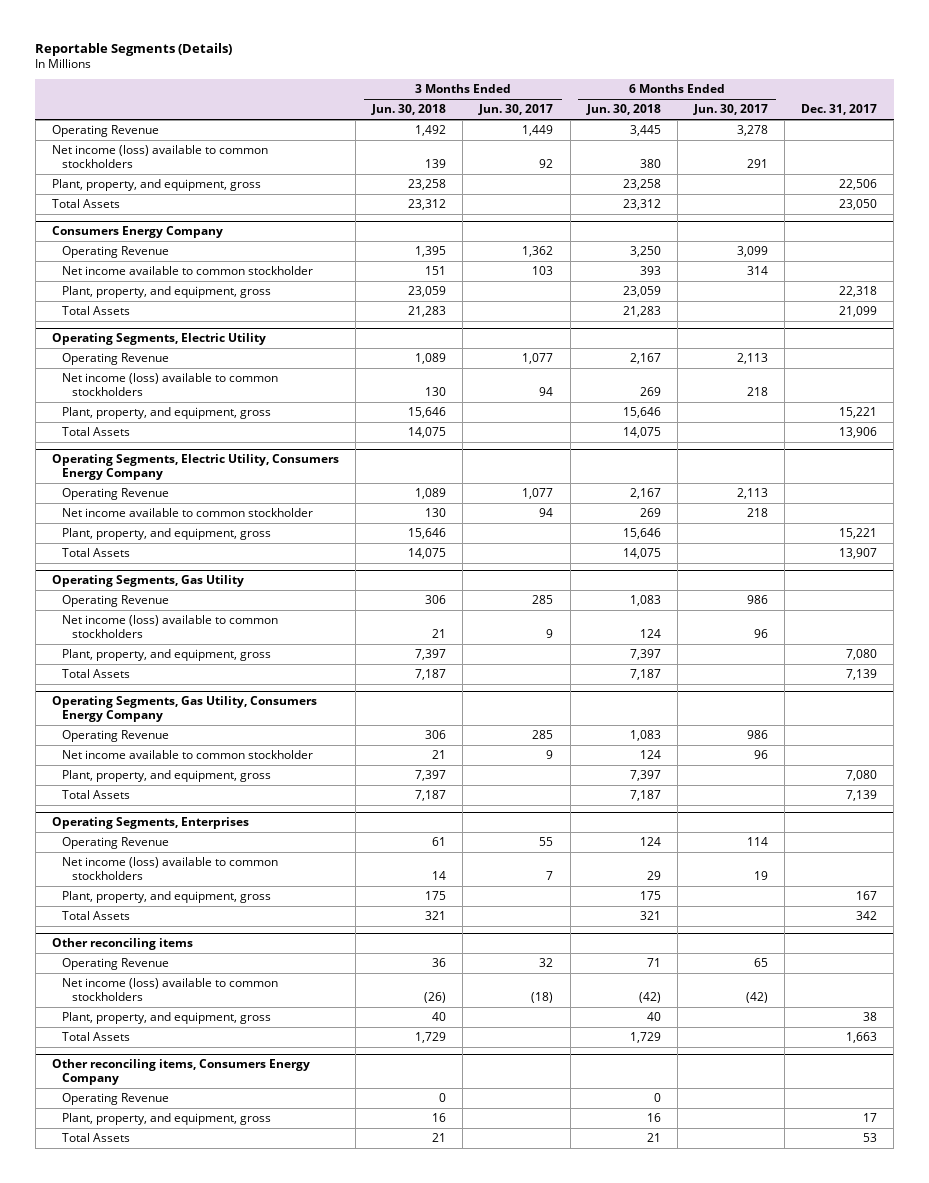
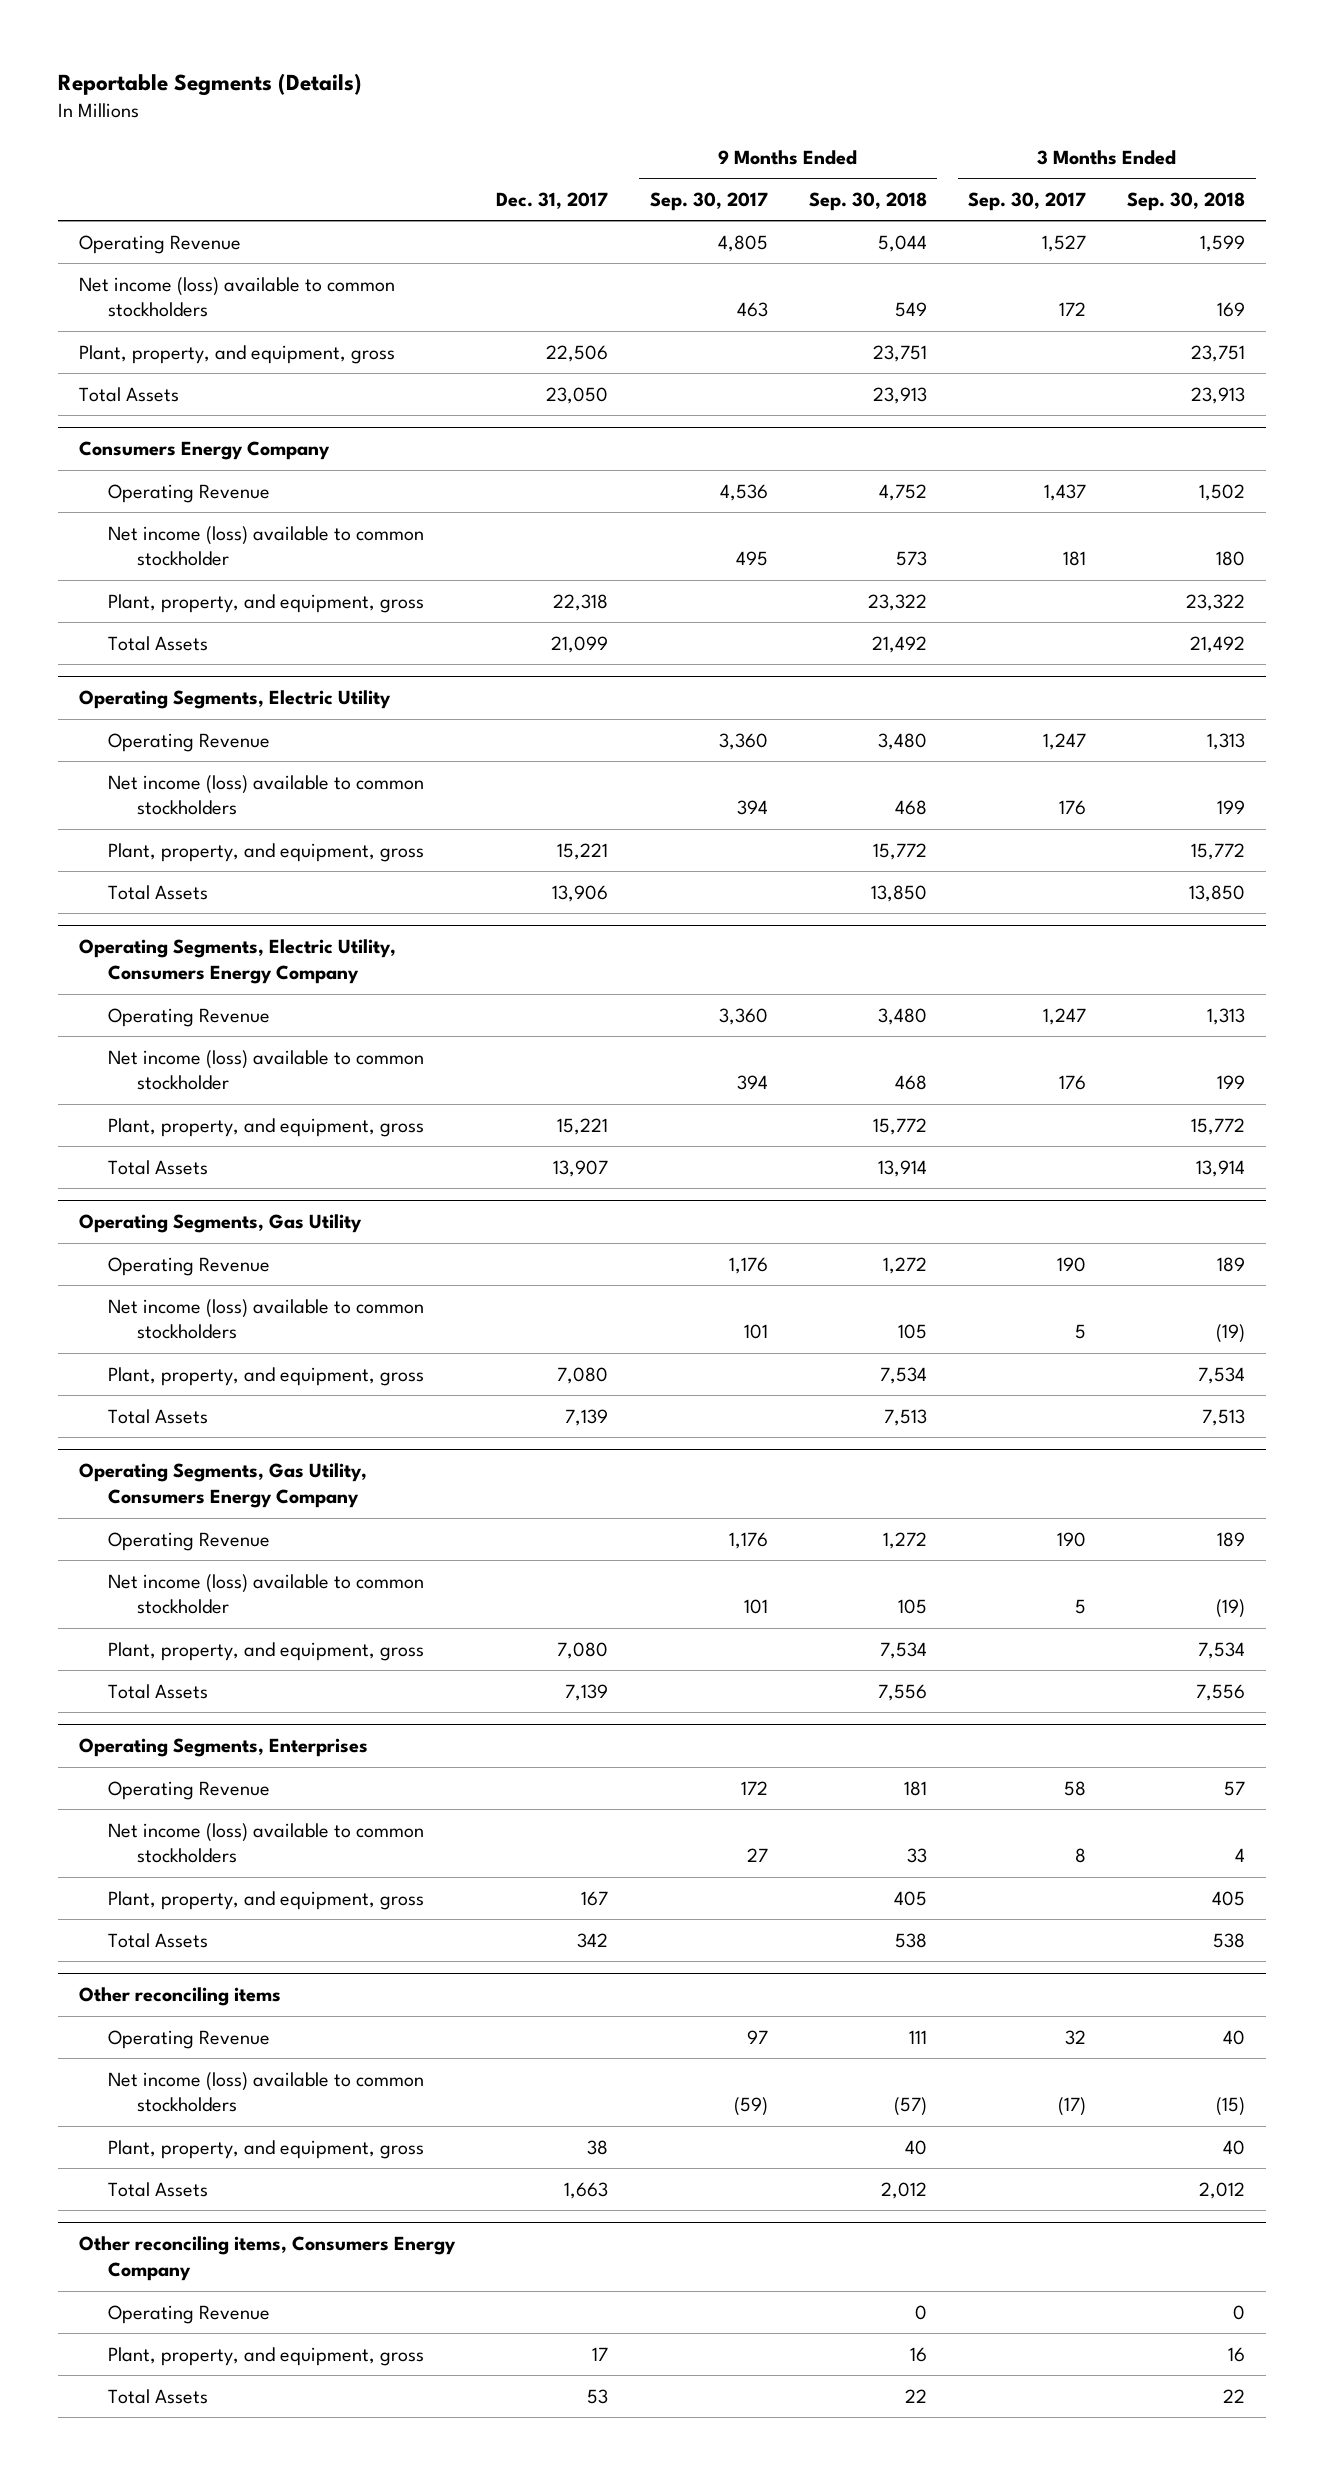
- | 3 Months Ended Jun. 30, 2018 | 3 Months Ended Jun. 30, 2017 | 6 Months Ended Jun. 30, 2018 | 6 Months Ended Jun. 30, 2017 | Dec. 31, 2017
+ | Dec. 31, 2017 | 9 Months Ended Sep. 30, 2017 | 9 Months Ended Sep. 30, 2018 | 3 Months Ended Sep. 30, 2017 | 3 Months Ended Sep. 30, 2018
@ Consumers Energy Company
- Net income available to common stockholder | 151 | 103 | 393 | 314 |
+ Net income (loss) available to common stockholder | | 495 | 573 | 181 | 180
@ Operating Segments, Electric Utility, Consumers Energy Company
- Net income available to common stockholder | 130 | 94 | 269 | 218 |
+ Net income (loss) available to common stockholder | | 394 | 468 | 176 | 199
@ Operating Segments, Gas Utility, Consumers Energy Company
- Net income available to common stockholder | 21 | 9 | 124 | 96 |
+ Net income (loss) available to common stockholder | | 101 | 105 | 5 | (19)

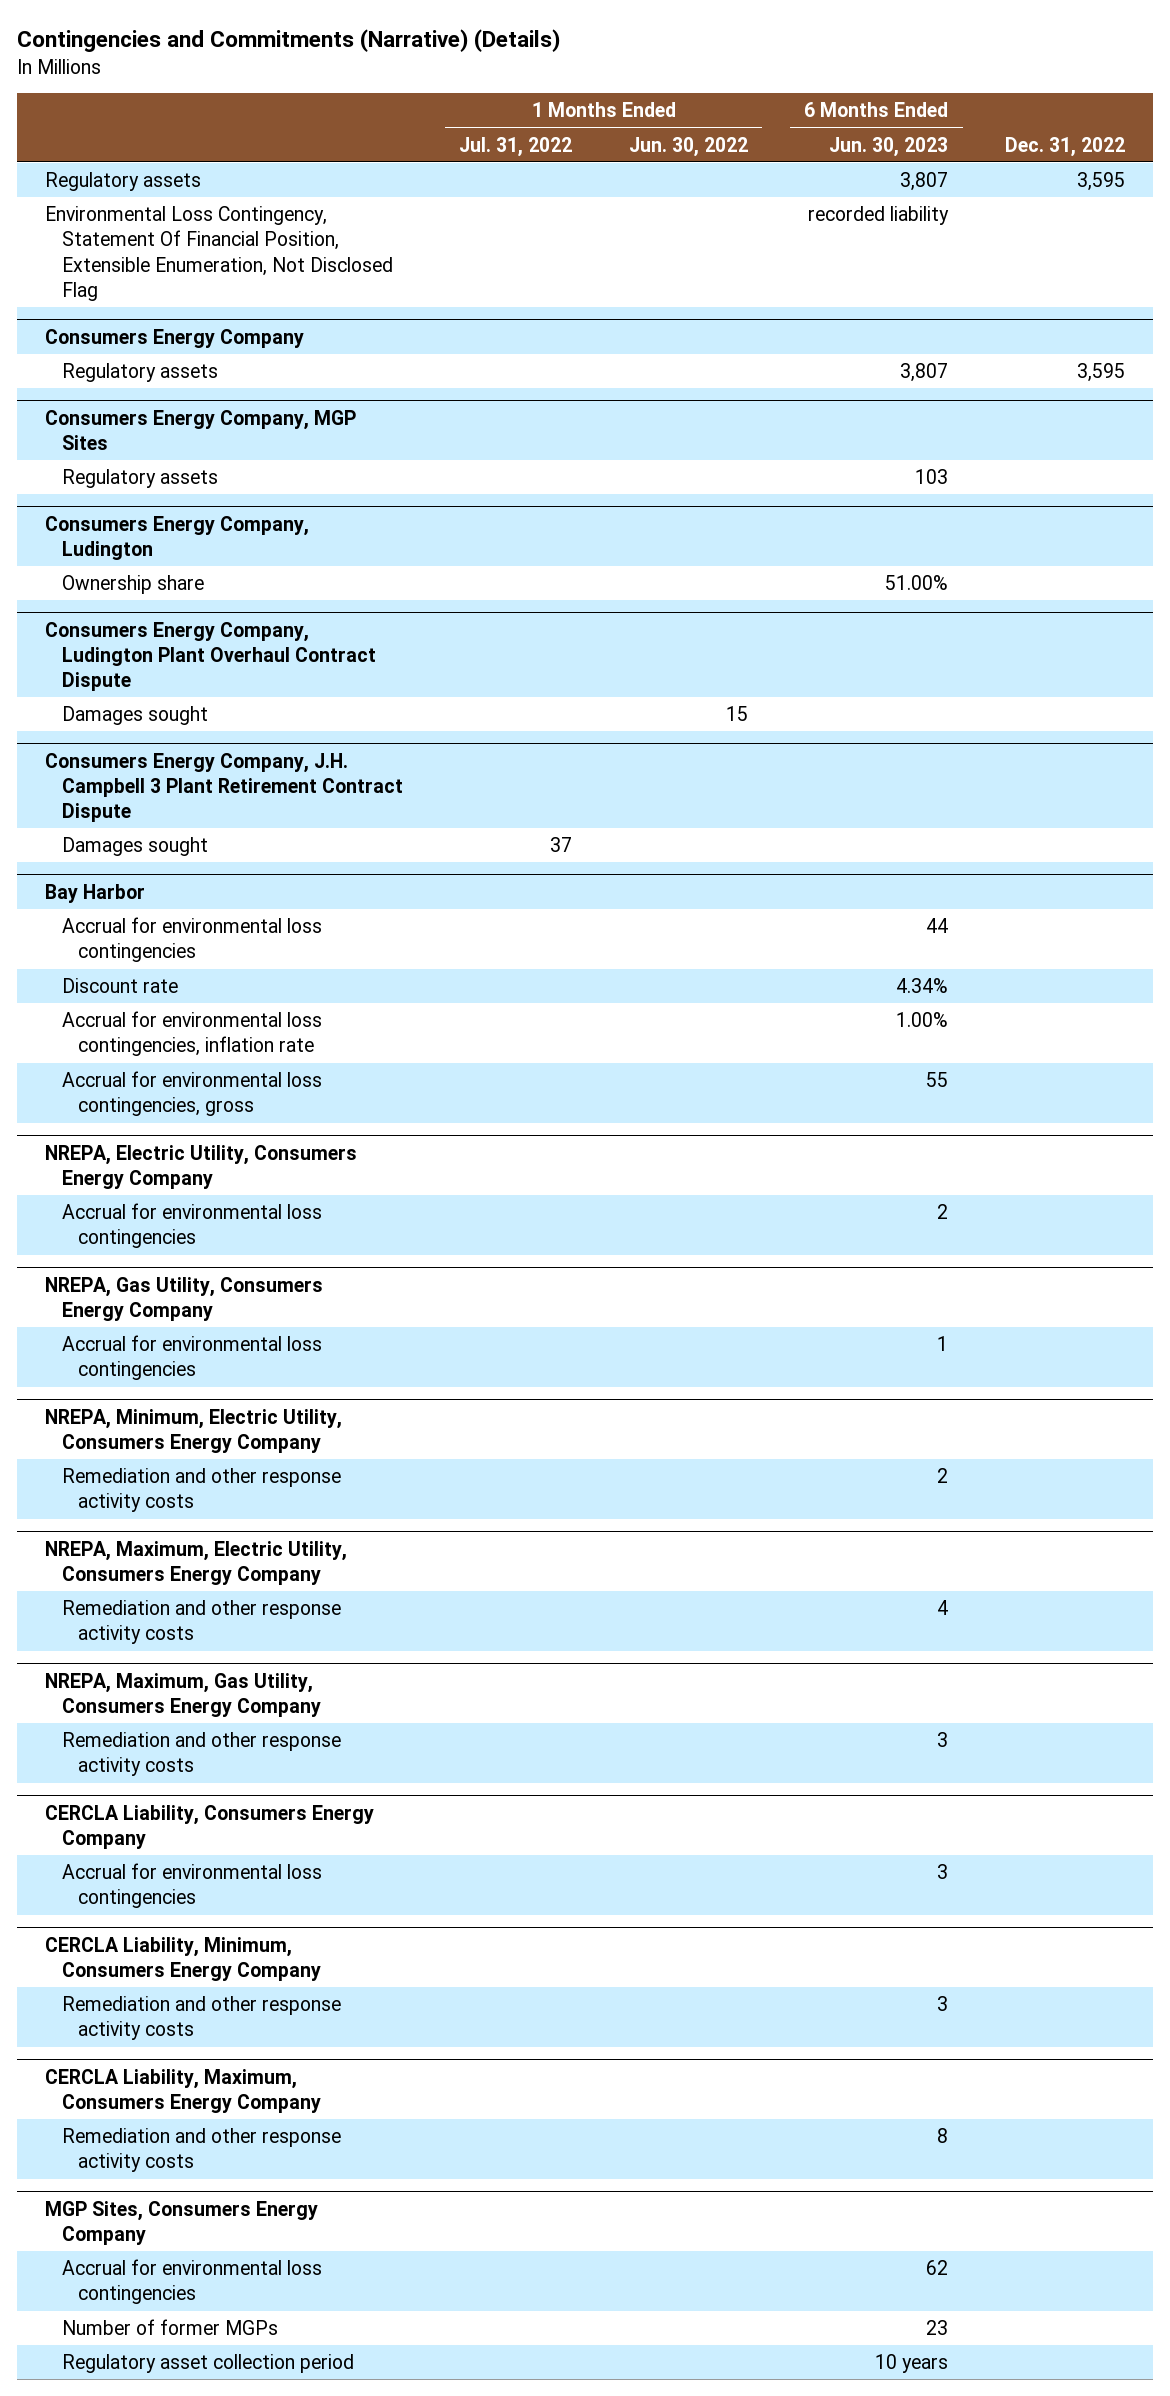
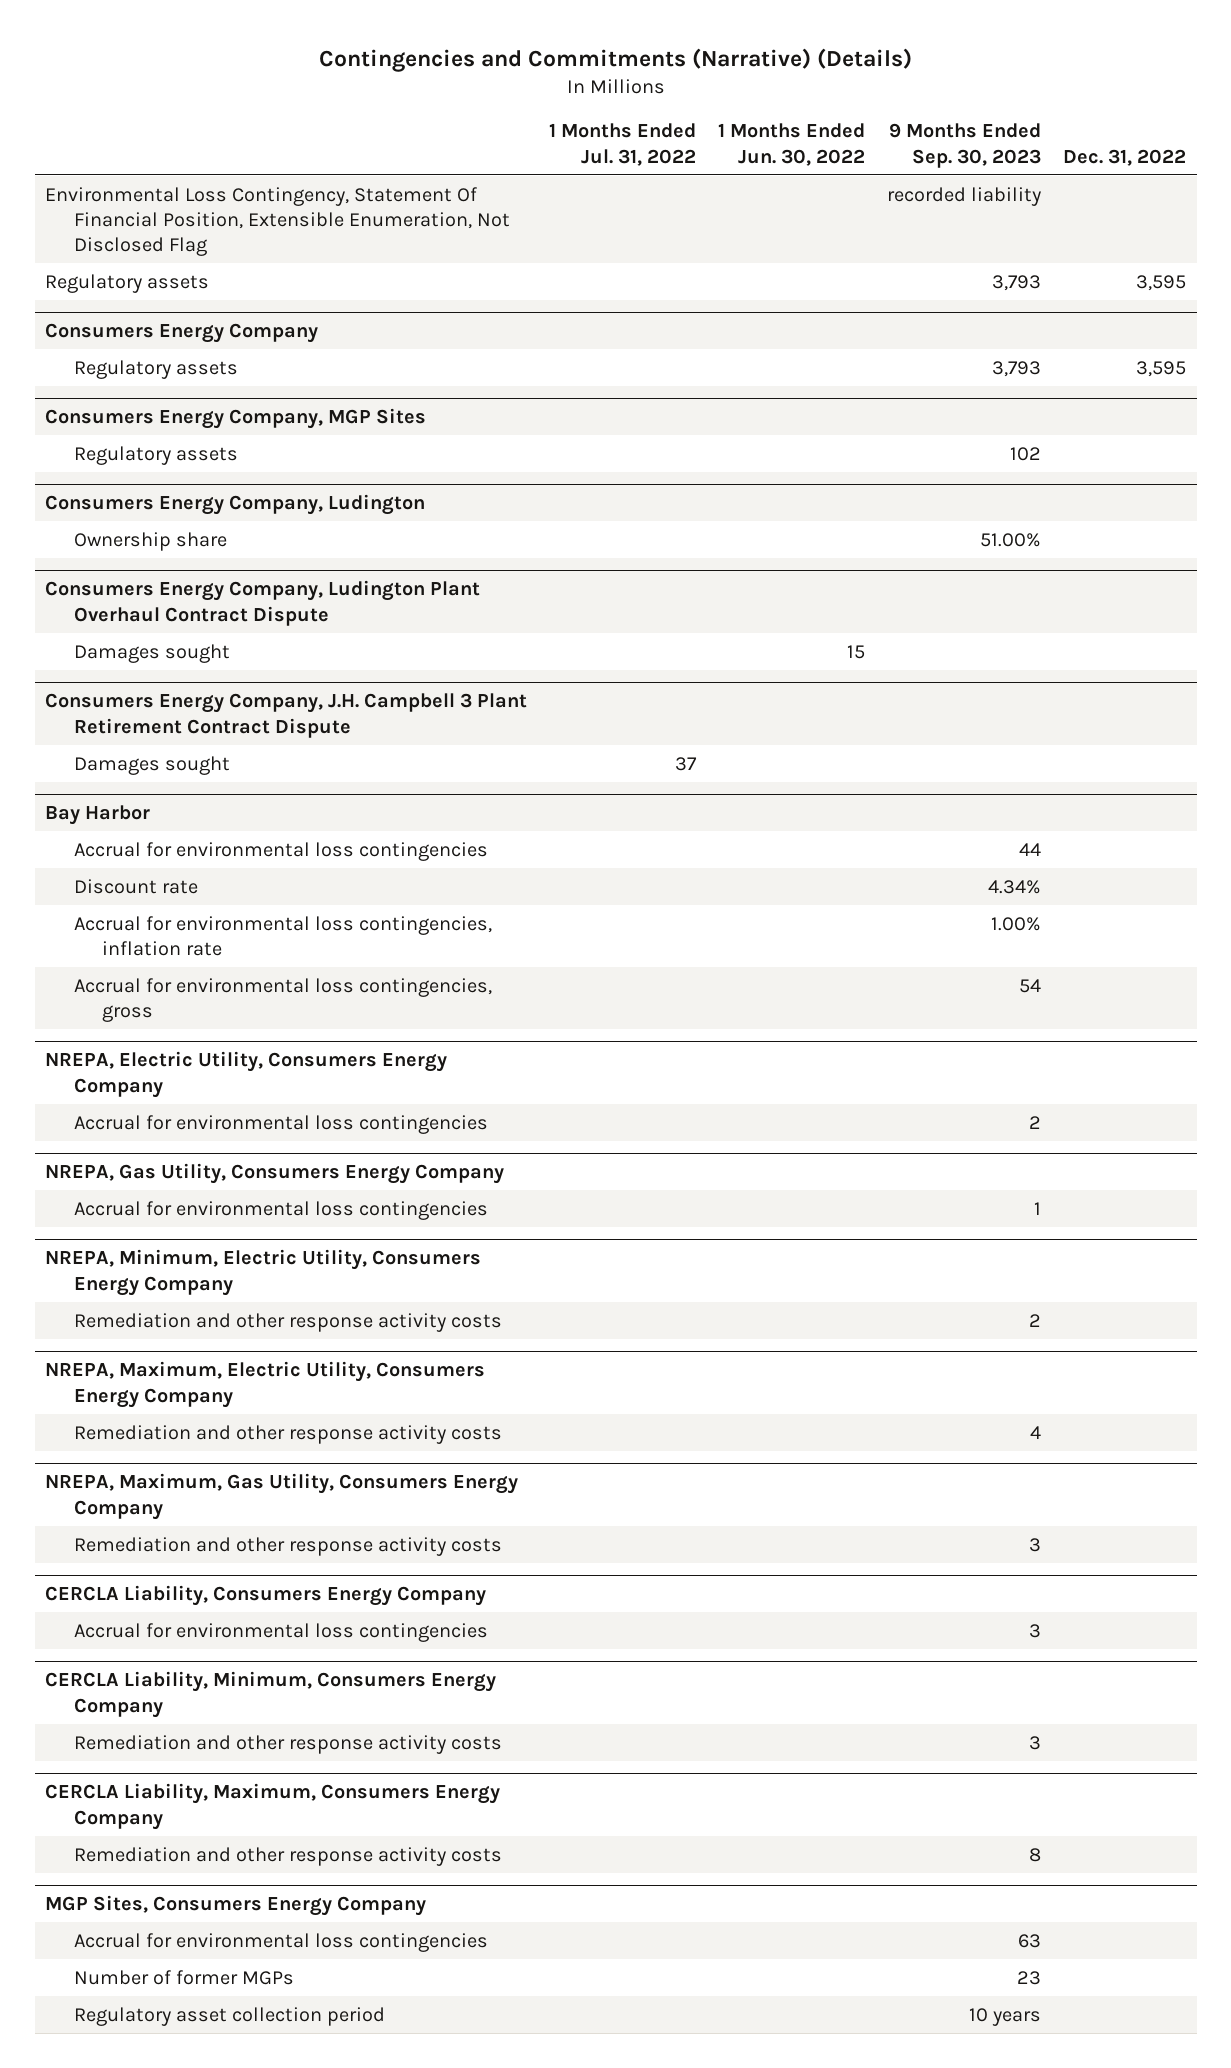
- | 1 Months Ended Jul. 31, 2022 | 1 Months Ended Jun. 30, 2022 | 6 Months Ended Jun. 30, 2023 | Dec. 31, 2022
+ | 1 Months Ended Jul. 31, 2022 | 1 Months Ended Jun. 30, 2022 | 9 Months Ended Sep. 30, 2023 | Dec. 31, 2022
moved down: Regulatory assets | | | 3,793 | 3,595

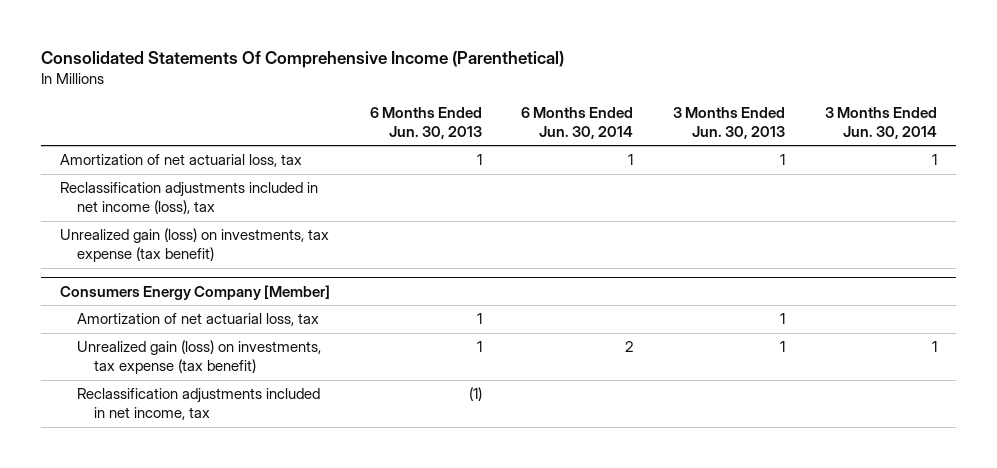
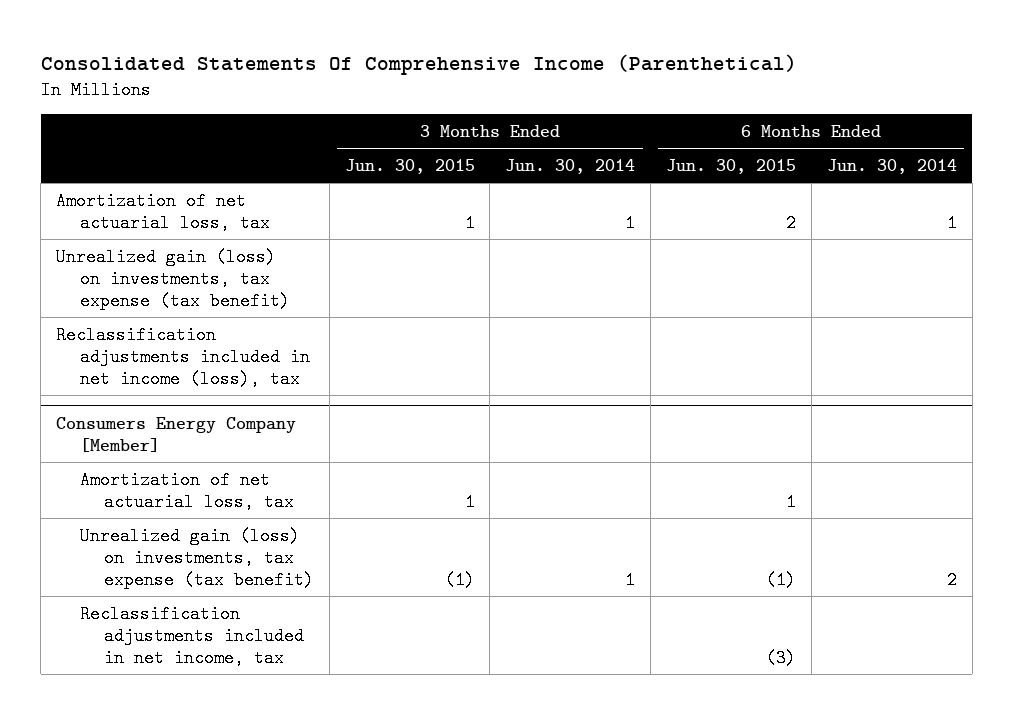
- | 6 Months Ended Jun. 30, 2013 | 6 Months Ended Jun. 30, 2014 | 3 Months Ended Jun. 30, 2013 | 3 Months Ended Jun. 30, 2014
+ | 3 Months Ended Jun. 30, 2015 | 3 Months Ended Jun. 30, 2014 | 6 Months Ended Jun. 30, 2015 | 6 Months Ended Jun. 30, 2014
moved down: Reclassification adjustments included in net income (loss), tax

